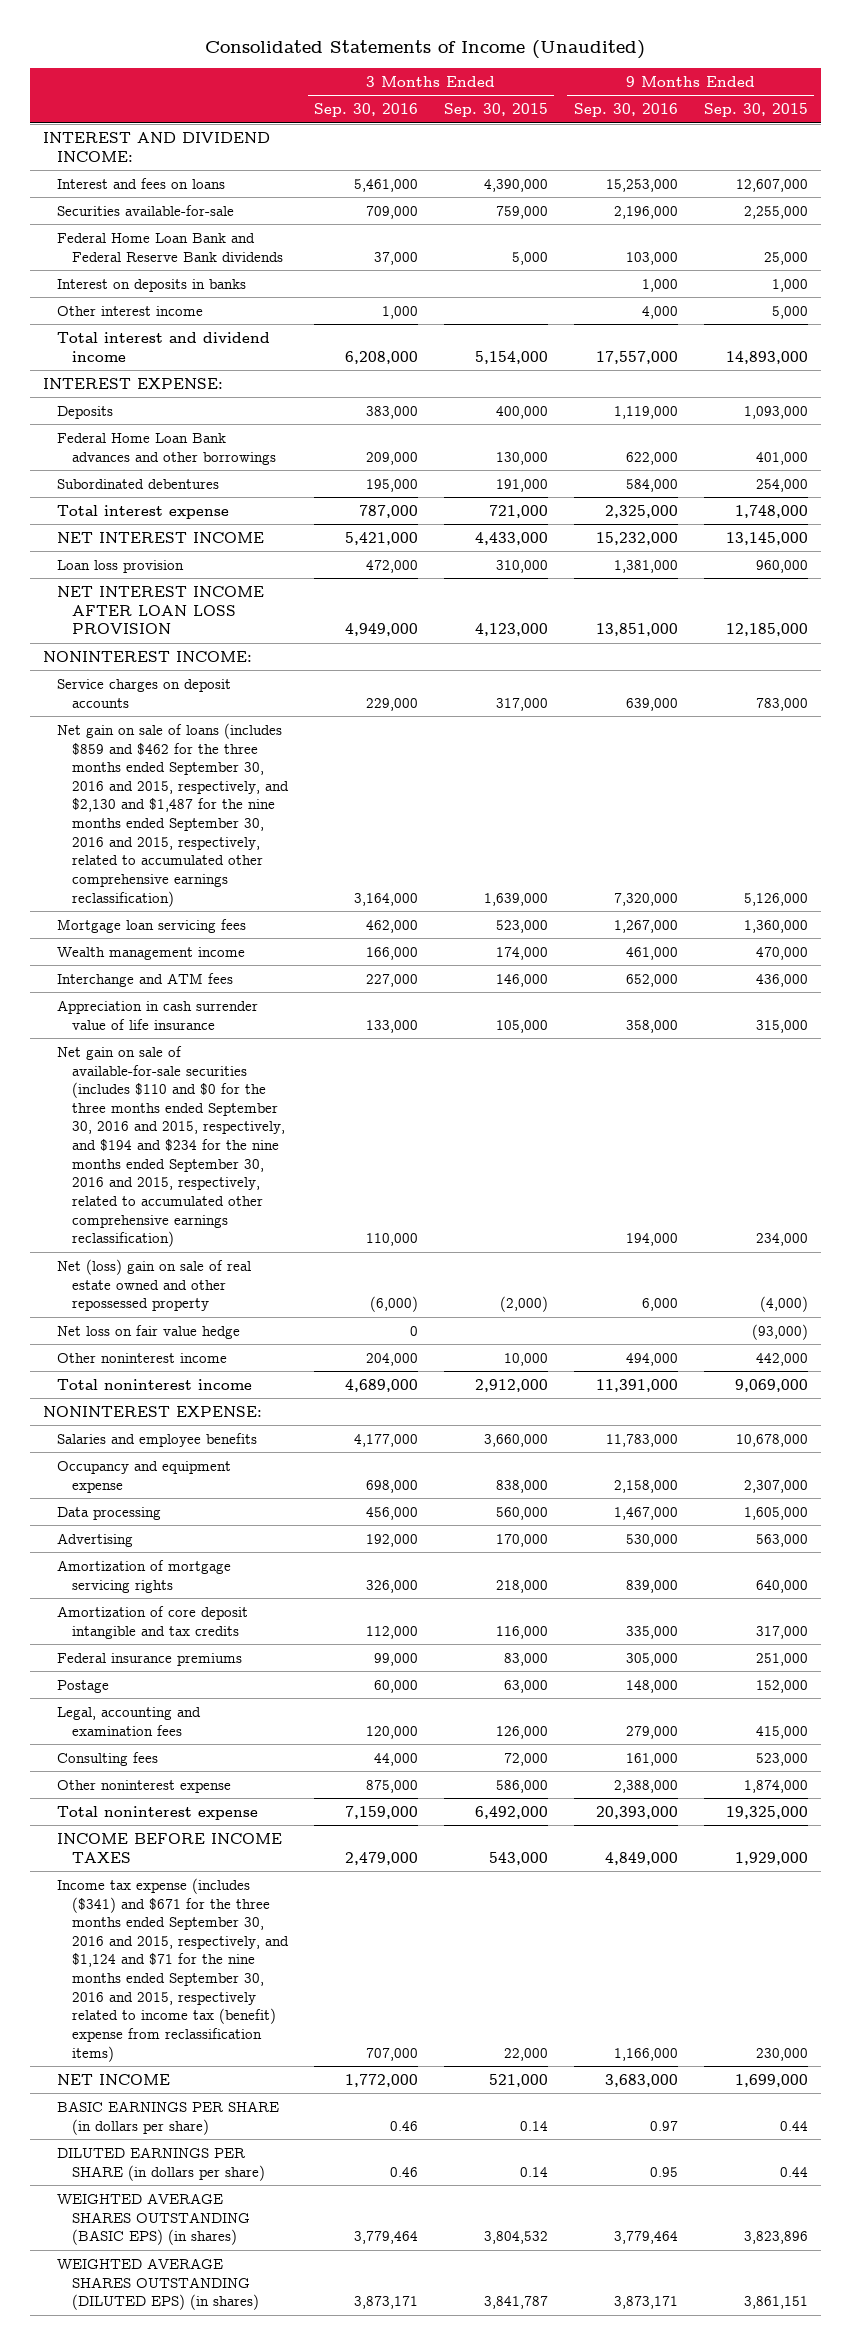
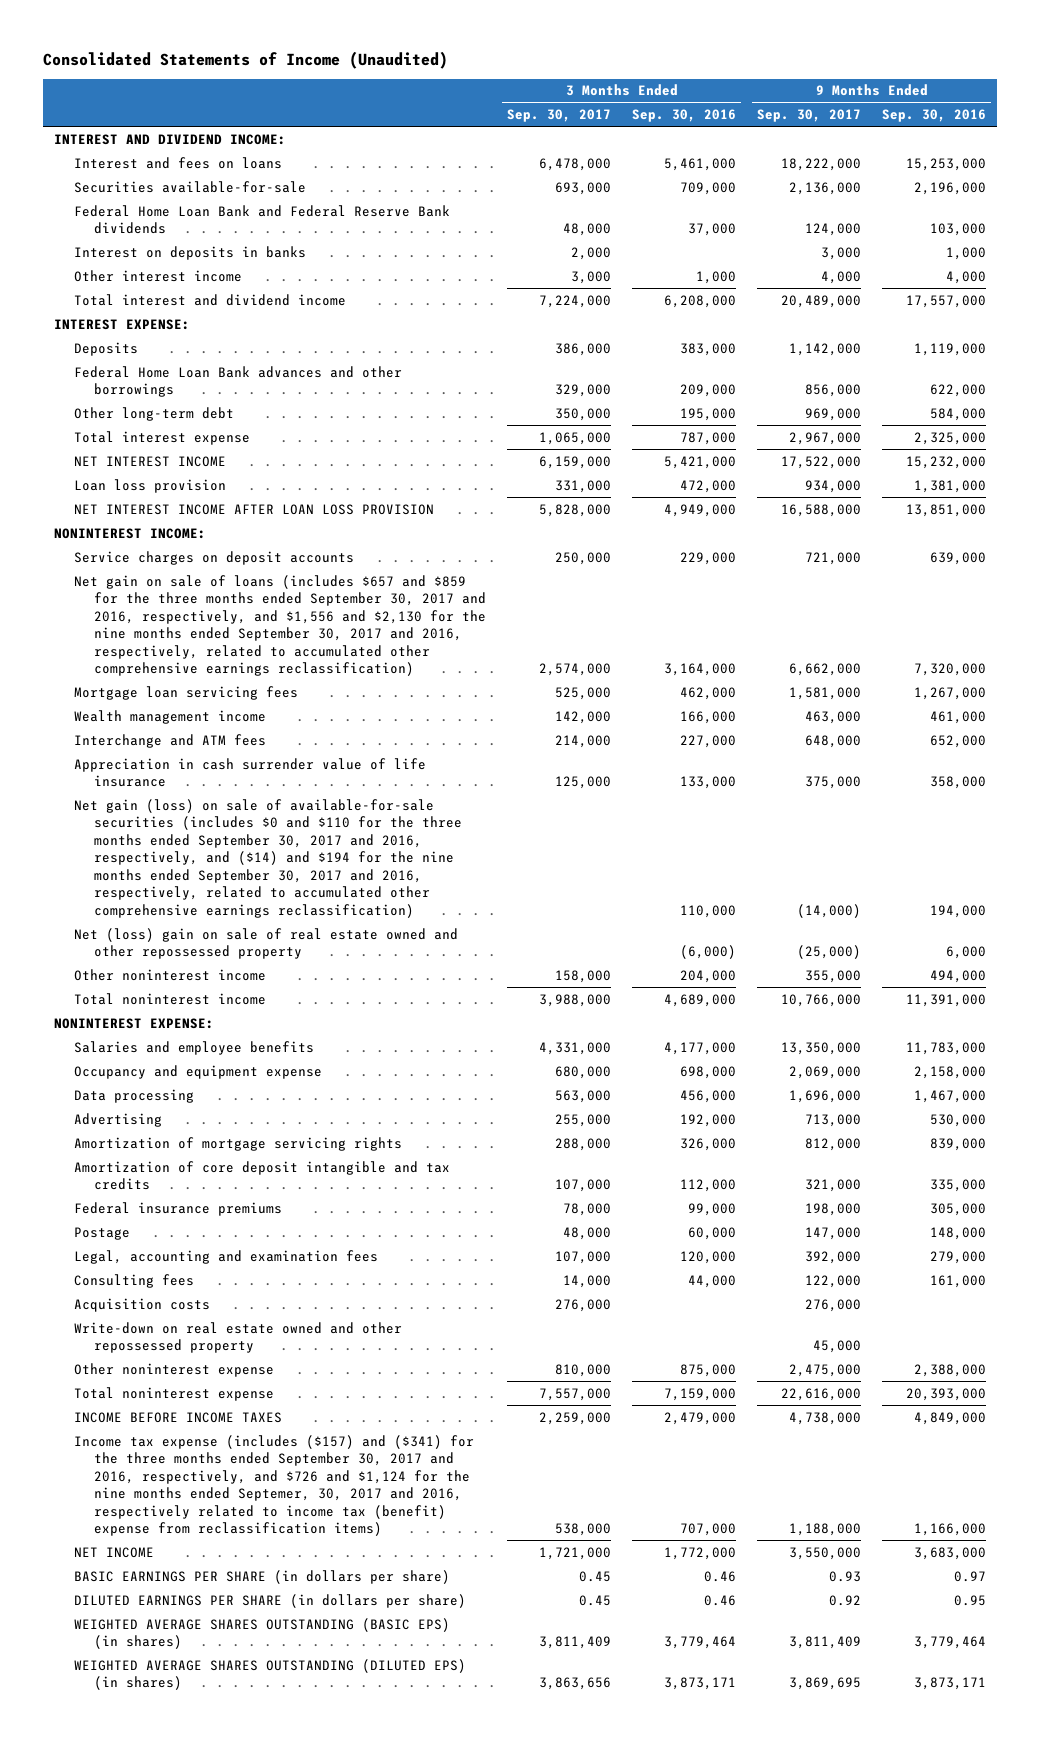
- | 3 Months Ended Sep. 30, 2016 | 3 Months Ended Sep. 30, 2015 | 9 Months Ended Sep. 30, 2016 | 9 Months Ended Sep. 30, 2015
+ | 3 Months Ended Sep. 30, 2017 | 3 Months Ended Sep. 30, 2016 | 9 Months Ended Sep. 30, 2017 | 9 Months Ended Sep. 30, 2016
- Subordinated debentures | 195,000 | 191,000 | 584,000 | 254,000
+ Other long-term debt | 350,000 | 195,000 | 969,000 | 584,000
- Net gain on sale of loans (includes $859 and $462 for the three months ended September 30, 2016 and 2015, respectively, and $2,130 and $1,487 for the nine months ended September 30, 2016 and 2015, respectively, related to accumulated other comprehensive earnings reclassification) | 3,164,000 | 1,639,000 | 7,320,000 | 5,126,000
+ Net gain on sale of loans (includes $657 and $859 for the three months ended September 30, 2017 and 2016, respectively, and $1,556 and $2,130 for the nine months ended September 30, 2017 and 2016, respectively, related to accumulated other comprehensive earnings reclassification) | 2,574,000 | 3,164,000 | 6,662,000 | 7,320,000
- Net gain on sale of available-for-sale securities (includes $110 and $0 for the three months ended September 30, 2016 and 2015, respectively, and $194 and $234 for the nine months ended September 30, 2016 and 2015, respectively, related to accumulated other comprehensive earnings reclassification) | 110,000 | | 194,000 | 234,000
+ Net gain (loss) on sale of available-for-sale securities (includes $0 and $110 for the three months ended September 30, 2017 and 2016, respectively, and ($14) and $194 for the nine months ended September 30, 2017 and 2016, respectively, related to accumulated other comprehensive earnings reclassification) | | 110,000 | (14,000) | 194,000
- Net loss on fair value hedge | 0 | | | (93,000)
+ Acquisition costs | 276,000 | | 276,000 |
+ Write-down on real estate owned and other repossessed property | | | 45,000 |
- Income tax expense (includes ($341) and $671 for the three months ended September 30, 2016 and 2015, respectively, and $1,124 and $71 for the nine months ended September 30, 2016 and 2015, respectively related to income tax (benefit) expense from reclassification items) | 707,000 | 22,000 | 1,166,000 | 230,000
+ Income tax expense (includes ($157) and ($341) for the three months ended September 30, 2017 and 2016, respectively, and $726 and $1,124 for the nine months ended Septemer, 30, 2017 and 2016, respectively related to income tax (benefit) expense from reclassification items) | 538,000 | 707,000 | 1,188,000 | 1,166,000

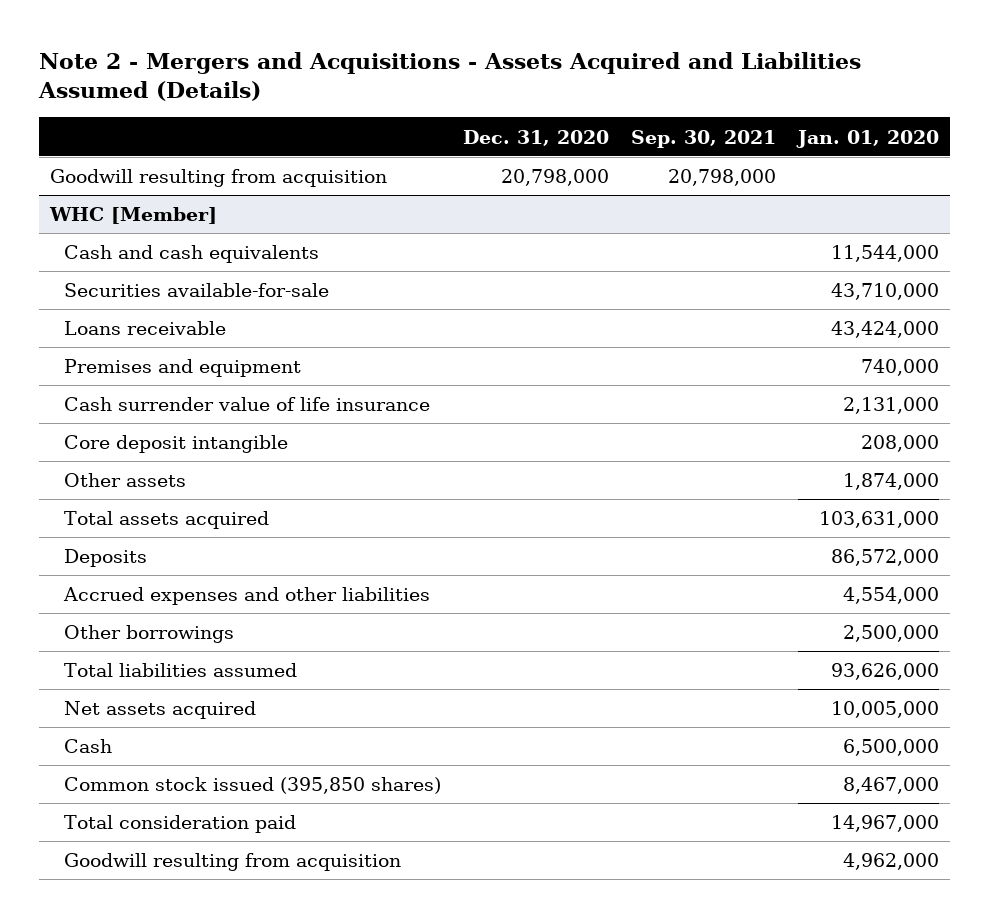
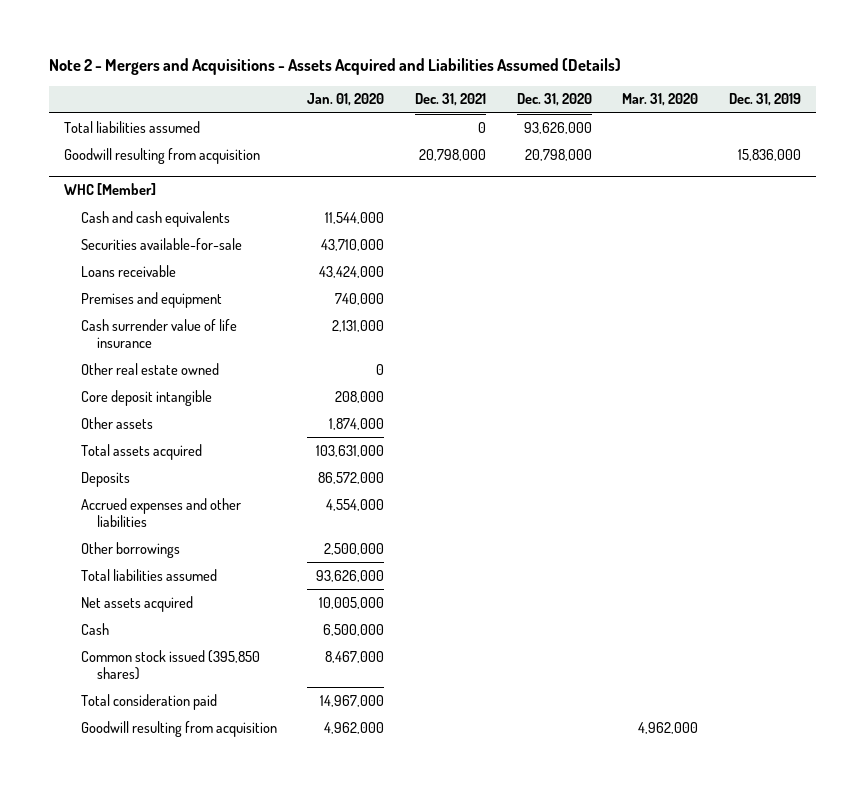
- | Dec. 31, 2020 | Sep. 30, 2021 | Jan. 01, 2020
+ | Jan. 01, 2020 | Dec. 31, 2021 | Dec. 31, 2020 | Mar. 31, 2020 | Dec. 31, 2019
+ Total liabilities assumed | | 0 | 93,626,000 | |
@ WHC [Member]
+ Other real estate owned | 0 | | | |

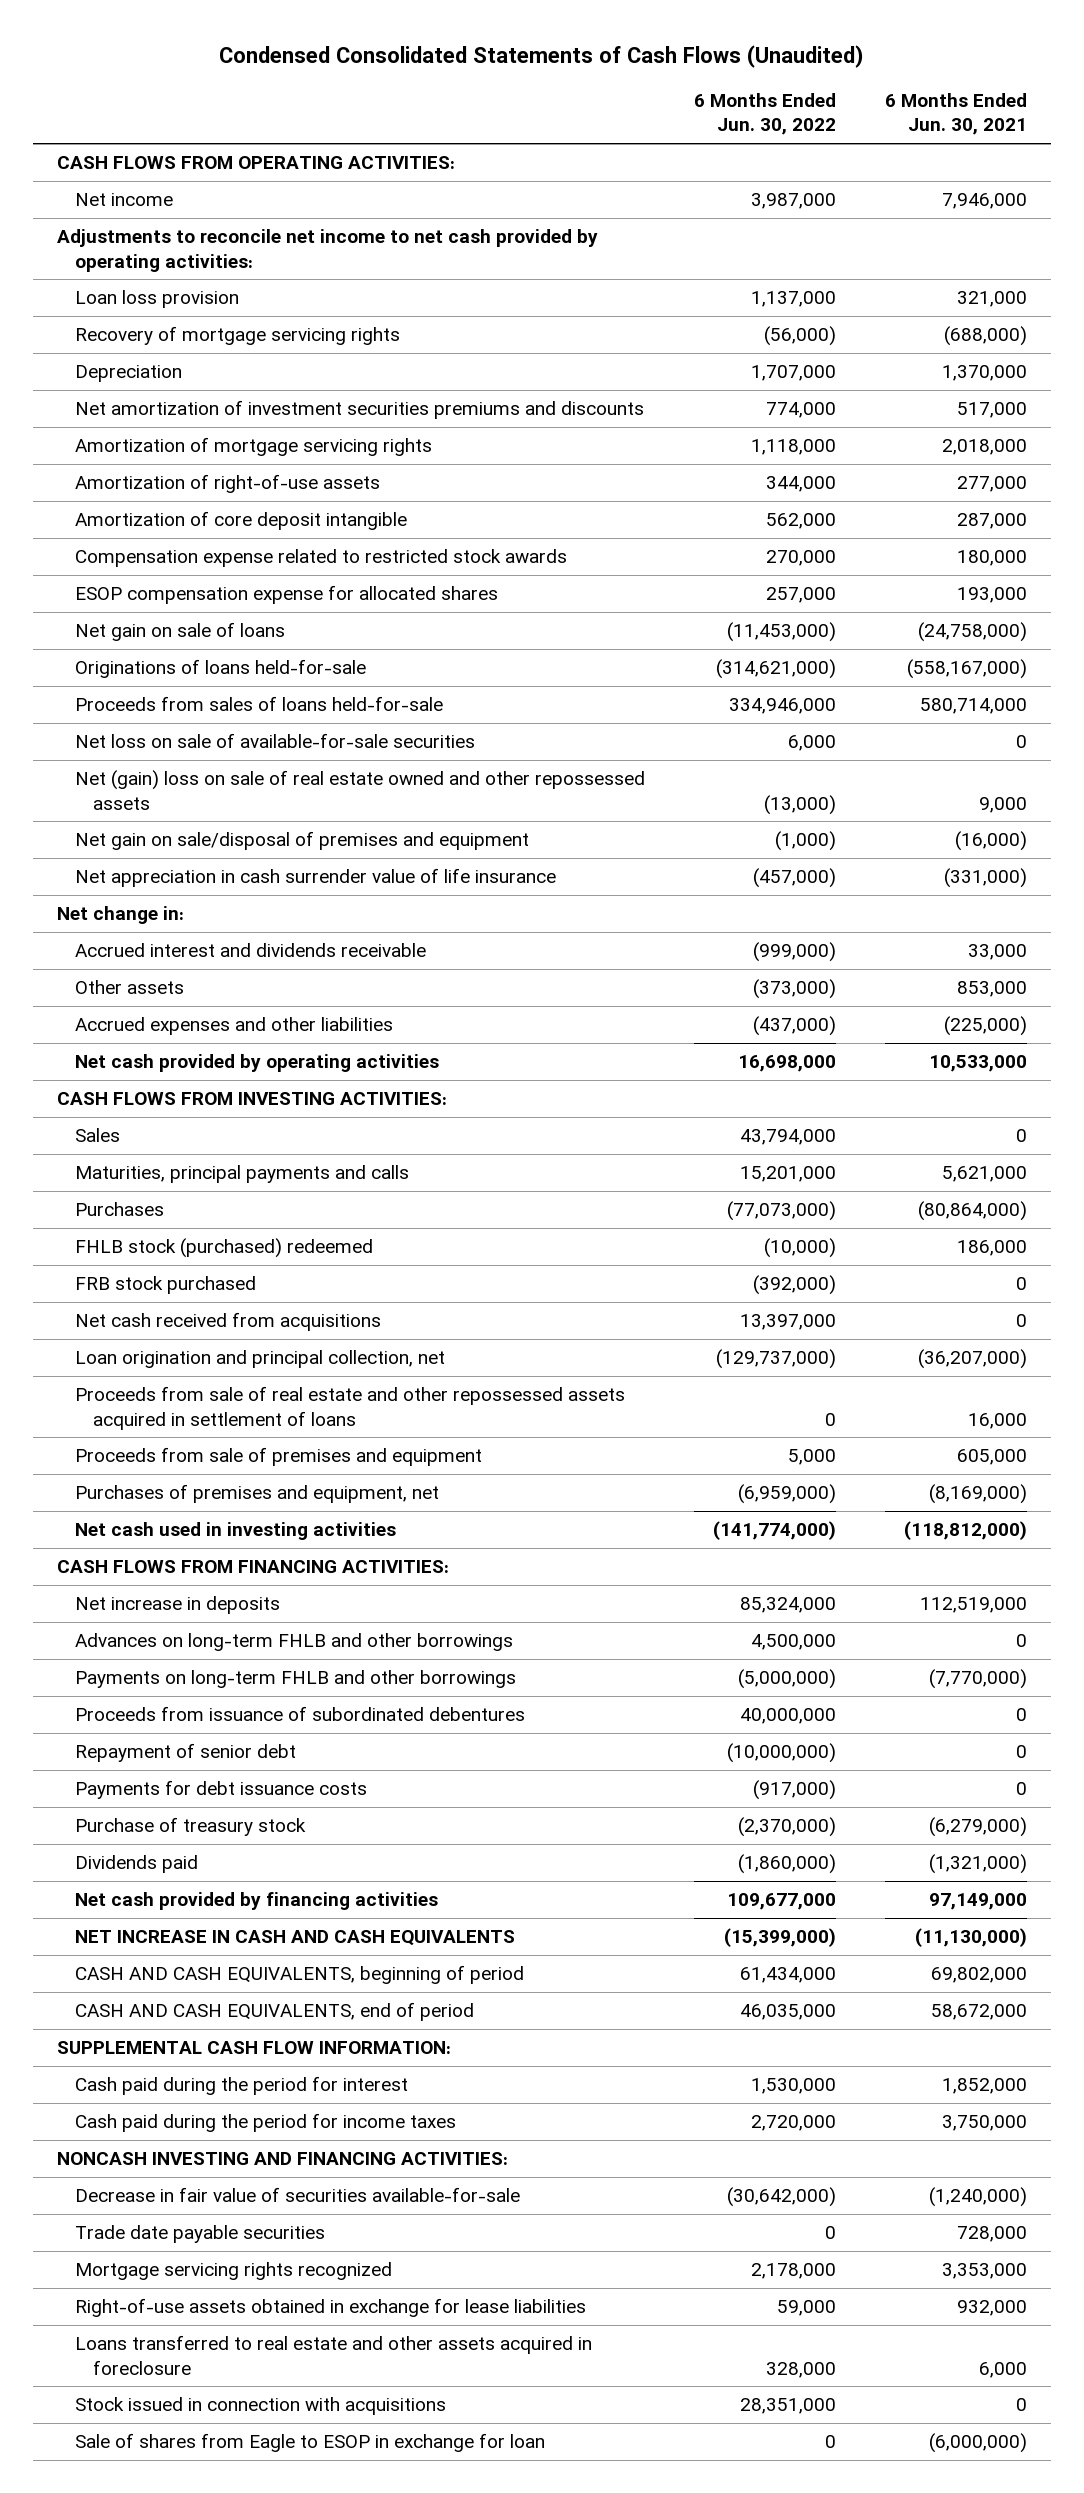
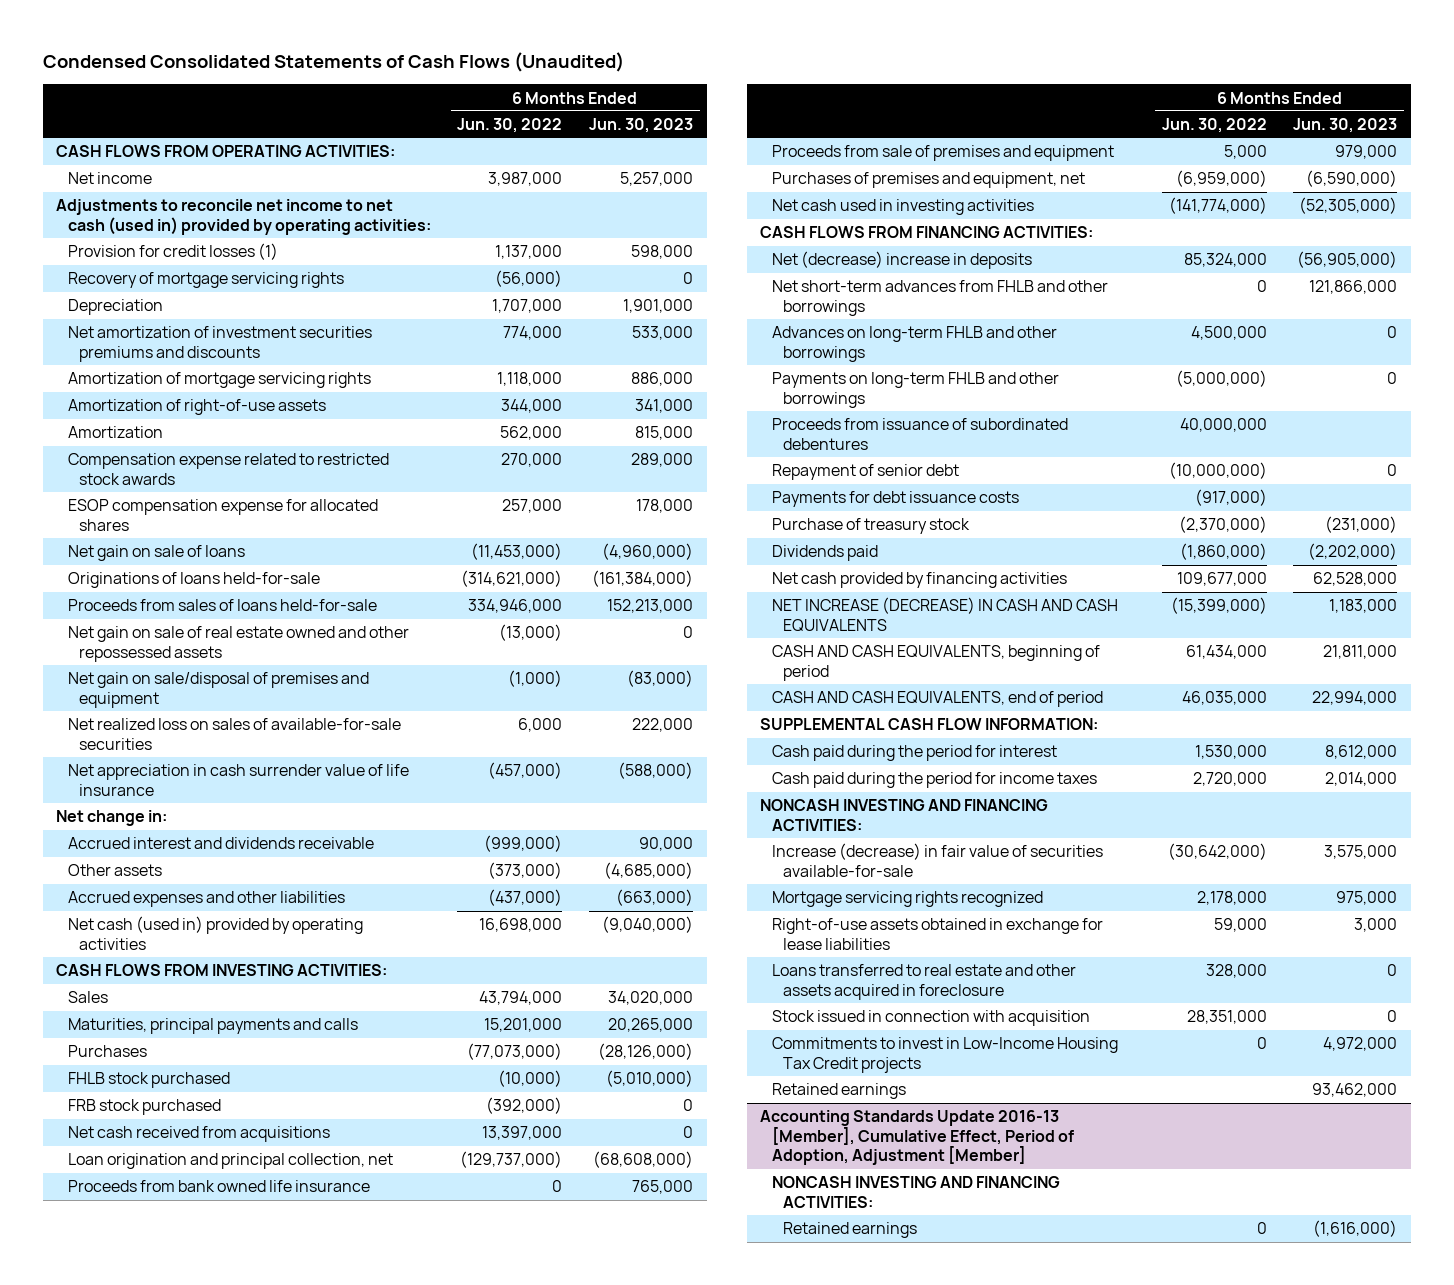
- | 6 Months Ended Jun. 30, 2022 | 6 Months Ended Jun. 30, 2021
+ | 6 Months Ended Jun. 30, 2022 | 6 Months Ended Jun. 30, 2023
- Adjustments to reconcile net income to net cash provided by operating activities:
- Loan loss provision | 1,137,000 | 321,000
+ Adjustments to reconcile net income to net cash (used in) provided by operating activities:
+ Provision for credit losses (1) | 1,137,000 | 598,000
- Amortization of core deposit intangible | 562,000 | 287,000
+ Amortization | 562,000 | 815,000
- Net loss on sale of available-for-sale securities | 6,000 | 0
- Net (gain) loss on sale of real estate owned and other repossessed assets | (13,000) | 9,000
+ Net gain on sale of real estate owned and other repossessed assets | (13,000) | 0
+ Net realized loss on sales of available-for-sale securities | 6,000 | 222,000
- Net cash provided by operating activities | 16,698,000 | 10,533,000
+ Net cash (used in) provided by operating activities | 16,698,000 | (9,040,000)
- FHLB stock (purchased) redeemed | (10,000) | 186,000
+ FHLB stock purchased | (10,000) | (5,010,000)
- Proceeds from sale of real estate and other repossessed assets acquired in settlement of loans | 0 | 16,000
+ Proceeds from bank owned life insurance | 0 | 765,000
- Net increase in deposits | 85,324,000 | 112,519,000
+ Net (decrease) increase in deposits | 85,324,000 | (56,905,000)
+ Net short-term advances from FHLB and other borrowings | 0 | 121,866,000
- NET INCREASE IN CASH AND CASH EQUIVALENTS | (15,399,000) | (11,130,000)
+ NET INCREASE (DECREASE) IN CASH AND CASH EQUIVALENTS | (15,399,000) | 1,183,000
- Decrease in fair value of securities available-for-sale | (30,642,000) | (1,240,000)
- Trade date payable securities | 0 | 728,000
+ Increase (decrease) in fair value of securities available-for-sale | (30,642,000) | 3,575,000
- Stock issued in connection with acquisitions | 28,351,000 | 0
- Sale of shares from Eagle to ESOP in exchange for loan | 0 | (6,000,000)
+ Stock issued in connection with acquisition | 28,351,000 | 0
+ Commitments to invest in Low-Income Housing Tax Credit projects | 0 | 4,972,000
+ Retained earnings | | 93,462,000
+ Accounting Standards Update 2016-13 [Member], Cumulative Effect, Period of Adoption, Adjustment [Member]
+ NONCASH INVESTING AND FINANCING ACTIVITIES:
+ Retained earnings | 0 | (1,616,000)

